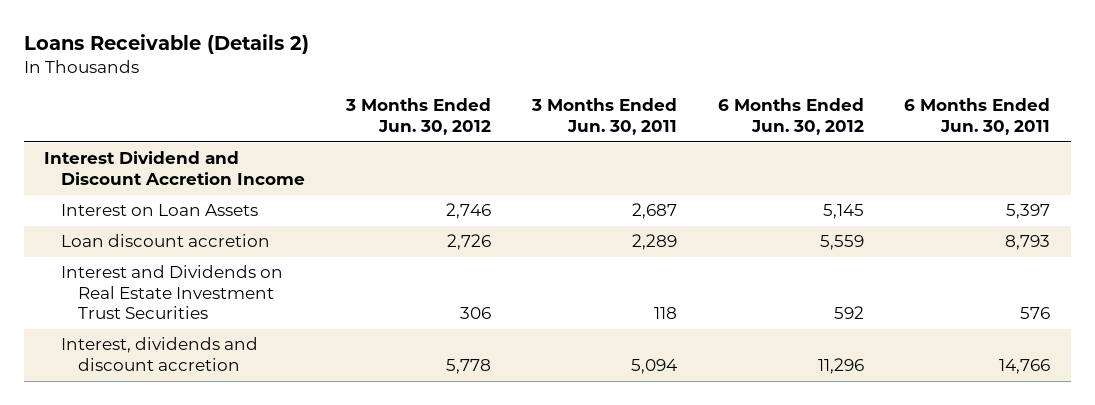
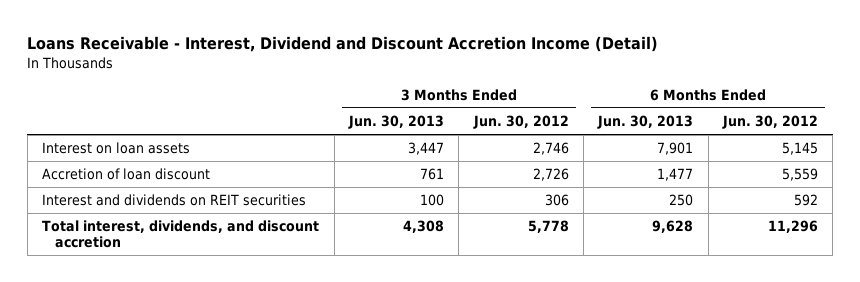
- Loans Receivable (Details 2)
+ Loans Receivable - Interest, Dividend and Discount Accretion Income (Detail)
- | 3 Months Ended Jun. 30, 2012 | 3 Months Ended Jun. 30, 2011 | 6 Months Ended Jun. 30, 2012 | 6 Months Ended Jun. 30, 2011
+ | 3 Months Ended Jun. 30, 2013 | 3 Months Ended Jun. 30, 2012 | 6 Months Ended Jun. 30, 2013 | 6 Months Ended Jun. 30, 2012
- Interest Dividend and Discount Accretion Income
- Interest on Loan Assets | 2,746 | 2,687 | 5,145 | 5,397
- Loan discount accretion | 2,726 | 2,289 | 5,559 | 8,793
- Interest and Dividends on Real Estate Investment Trust Securities | 306 | 118 | 592 | 576
- Interest, dividends and discount accretion | 5,778 | 5,094 | 11,296 | 14,766
+ Interest on loan assets | 3,447 | 2,746 | 7,901 | 5,145
+ Accretion of loan discount | 761 | 2,726 | 1,477 | 5,559
+ Interest and dividends on REIT securities | 100 | 306 | 250 | 592
+ Total interest, dividends, and discount accretion | 4,308 | 5,778 | 9,628 | 11,296

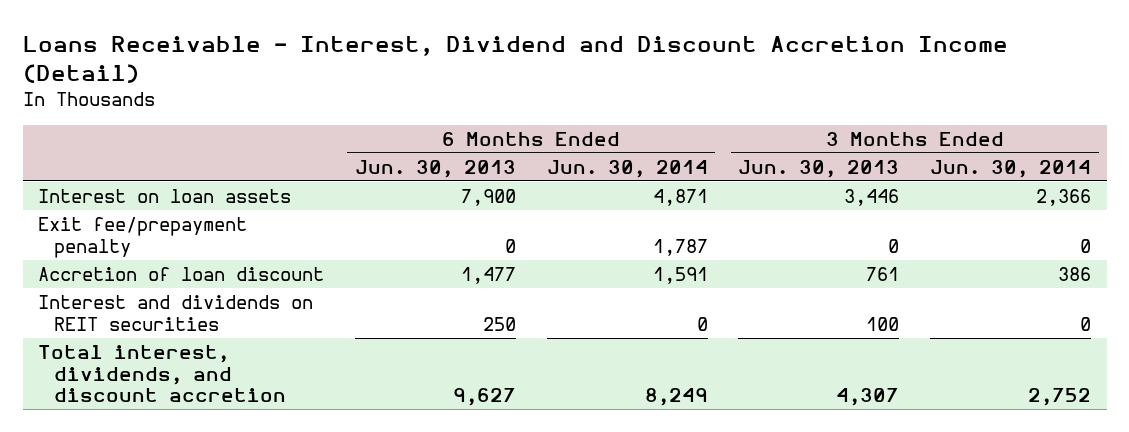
- | 3 Months Ended Jun. 30, 2013 | 3 Months Ended Jun. 30, 2012 | 6 Months Ended Jun. 30, 2013 | 6 Months Ended Jun. 30, 2012
+ | 6 Months Ended Jun. 30, 2013 | 6 Months Ended Jun. 30, 2014 | 3 Months Ended Jun. 30, 2013 | 3 Months Ended Jun. 30, 2014
- Interest on loan assets | 3,447 | 2,746 | 7,901 | 5,145
+ Interest on loan assets | 7,900 | 4,871 | 3,446 | 2,366
+ Exit fee/prepayment penalty | 0 | 1,787 | 0 | 0
- Total interest, dividends, and discount accretion | 4,308 | 5,778 | 9,628 | 11,296
+ Total interest, dividends, and discount accretion | 9,627 | 8,249 | 4,307 | 2,752

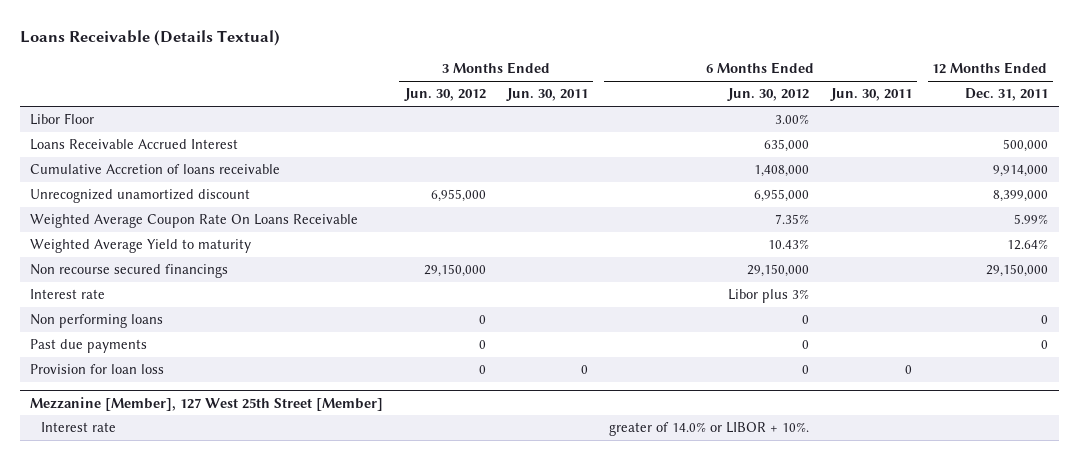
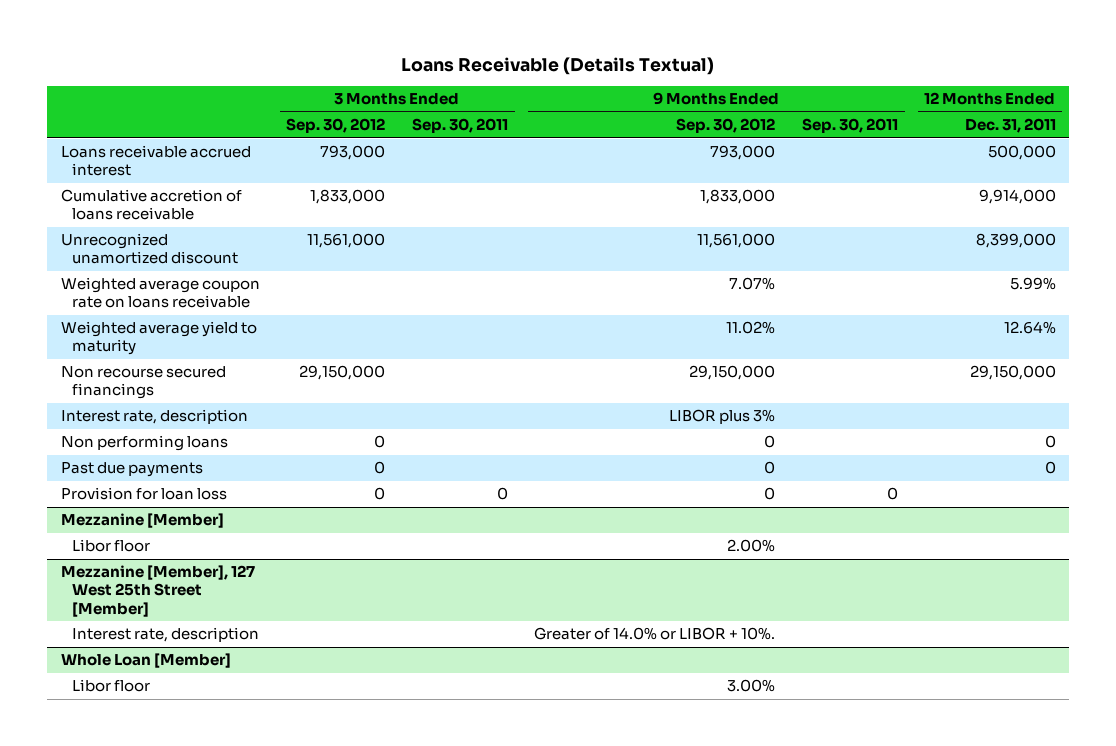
- | 3 Months Ended Jun. 30, 2012 | 3 Months Ended Jun. 30, 2011 | 6 Months Ended Jun. 30, 2012 | 6 Months Ended Jun. 30, 2011 | 12 Months Ended Dec. 31, 2011
+ | 3 Months Ended Sep. 30, 2012 | 3 Months Ended Sep. 30, 2011 | 9 Months Ended Sep. 30, 2012 | 9 Months Ended Sep. 30, 2011 | 12 Months Ended Dec. 31, 2011
- Libor Floor | | | 3.00% | |
- Loans Receivable Accrued Interest | | | 635,000 | | 500,000
- Cumulative Accretion of loans receivable | | | 1,408,000 | | 9,914,000
+ Loans receivable accrued interest | 793,000 | | 793,000 | | 500,000
+ Cumulative accretion of loans receivable | 1,833,000 | | 1,833,000 | | 9,914,000
- Weighted Average Coupon Rate On Loans Receivable | | | 7.35% | | 5.99%
- Weighted Average Yield to maturity | | | 10.43% | | 12.64%
+ Weighted average coupon rate on loans receivable | | | 7.07% | | 5.99%
+ Weighted average yield to maturity | | | 11.02% | | 12.64%
- Interest rate | | | Libor plus 3% | |
+ Interest rate, description | | | LIBOR plus 3% | |
+ Mezzanine [Member]
+ Libor floor | | | 2.00% | |
@ Mezzanine [Member], 127 West 25th Street [Member]
- Interest rate | | | greater of 14.0% or LIBOR + 10%. | |
+ Interest rate, description | | | Greater of 14.0% or LIBOR + 10%. | |
+ Whole Loan [Member]
+ Libor floor | | | 3.00% | |

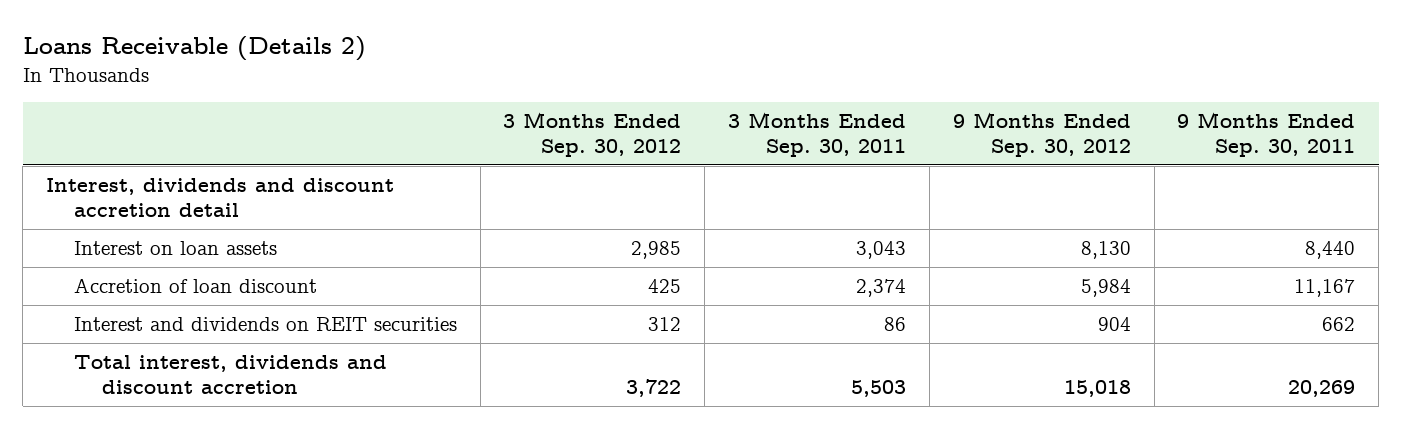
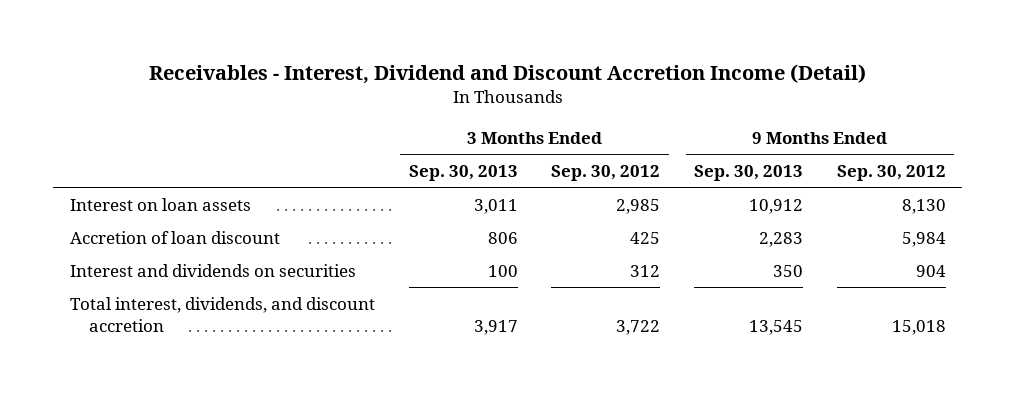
- Loans Receivable (Details 2)
+ Receivables - Interest, Dividend and Discount Accretion Income (Detail)
- | 3 Months Ended Sep. 30, 2012 | 3 Months Ended Sep. 30, 2011 | 9 Months Ended Sep. 30, 2012 | 9 Months Ended Sep. 30, 2011
+ | 3 Months Ended Sep. 30, 2013 | 3 Months Ended Sep. 30, 2012 | 9 Months Ended Sep. 30, 2013 | 9 Months Ended Sep. 30, 2012
- Interest, dividends and discount accretion detail
- Interest and dividends on REIT securities | 312 | 86 | 904 | 662
- Total interest, dividends and discount accretion | 3,722 | 5,503 | 15,018 | 20,269
+ Interest and dividends on securities | 100 | 312 | 350 | 904
+ Total interest, dividends, and discount accretion | 3,917 | 3,722 | 13,545 | 15,018

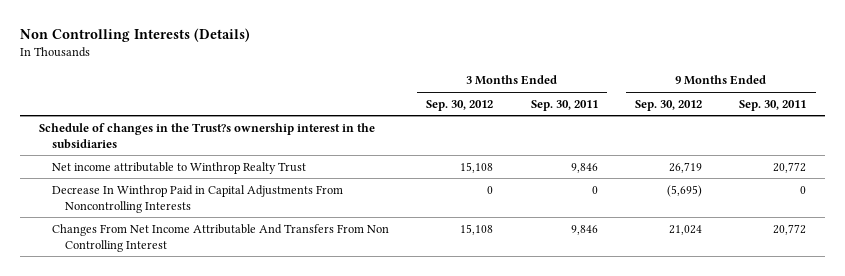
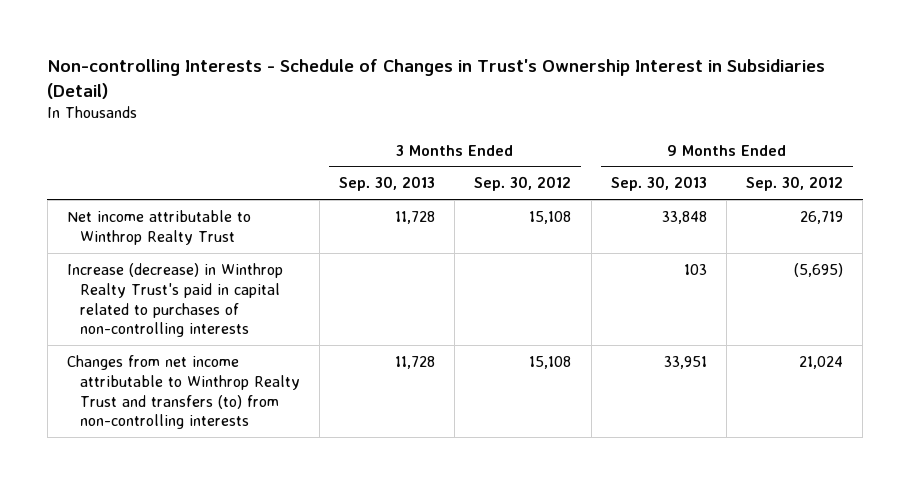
- Non Controlling Interests (Details)
+ Non-controlling Interests - Schedule of Changes in Trust's Ownership Interest in Subsidiaries (Detail)
- | 3 Months Ended Sep. 30, 2012 | 3 Months Ended Sep. 30, 2011 | 9 Months Ended Sep. 30, 2012 | 9 Months Ended Sep. 30, 2011
+ | 3 Months Ended Sep. 30, 2013 | 3 Months Ended Sep. 30, 2012 | 9 Months Ended Sep. 30, 2013 | 9 Months Ended Sep. 30, 2012
- Schedule of changes in the Trust?s ownership interest in the subsidiaries
- Decrease In Winthrop Paid in Capital Adjustments From Noncontrolling Interests | 0 | 0 | (5,695) | 0
- Changes From Net Income Attributable And Transfers From Non Controlling Interest | 15,108 | 9,846 | 21,024 | 20,772
+ Increase (decrease) in Winthrop Realty Trust's paid in capital related to purchases of non-controlling interests | | | 103 | (5,695)
+ Changes from net income attributable to Winthrop Realty Trust and transfers (to) from non-controlling interests | 11,728 | 15,108 | 33,951 | 21,024

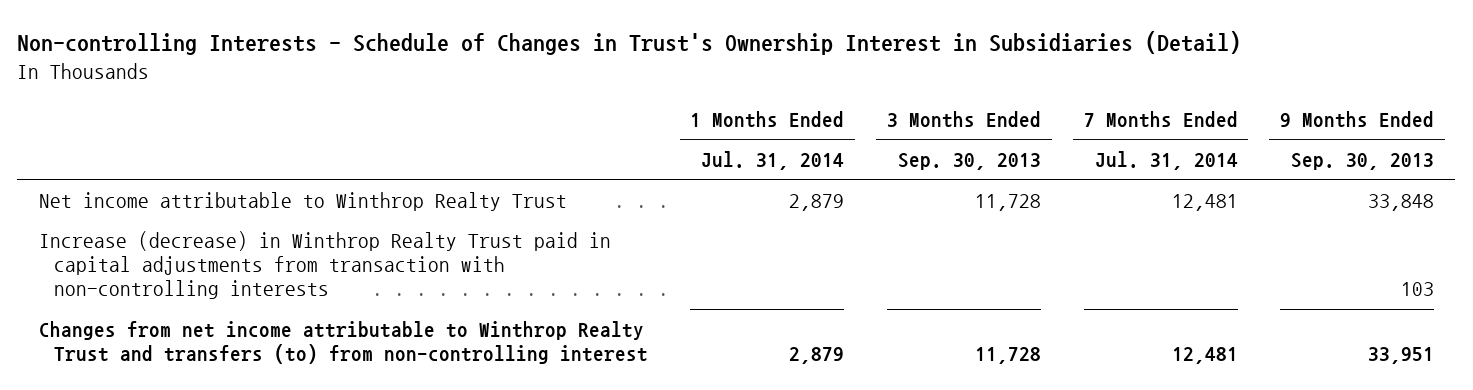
- | 3 Months Ended Sep. 30, 2013 | 3 Months Ended Sep. 30, 2012 | 9 Months Ended Sep. 30, 2013 | 9 Months Ended Sep. 30, 2012
+ | 1 Months Ended Jul. 31, 2014 | 3 Months Ended Sep. 30, 2013 | 7 Months Ended Jul. 31, 2014 | 9 Months Ended Sep. 30, 2013
- Increase (decrease) in Winthrop Realty Trust's paid in capital related to purchases of non-controlling interests | | | 103 | (5,695)
- Changes from net income attributable to Winthrop Realty Trust and transfers (to) from non-controlling interests | 11,728 | 15,108 | 33,951 | 21,024
+ Increase (decrease) in Winthrop Realty Trust paid in capital adjustments from transaction with non-controlling interests | | | | 103
+ Changes from net income attributable to Winthrop Realty Trust and transfers (to) from non-controlling interest | 2,879 | 11,728 | 12,481 | 33,951

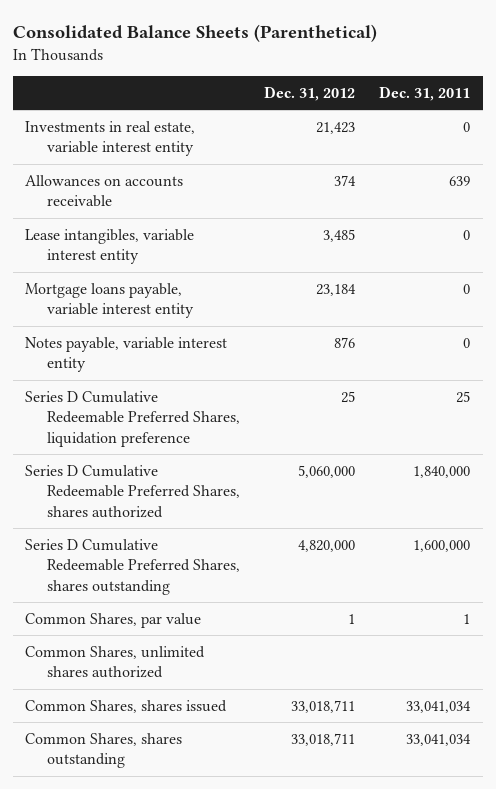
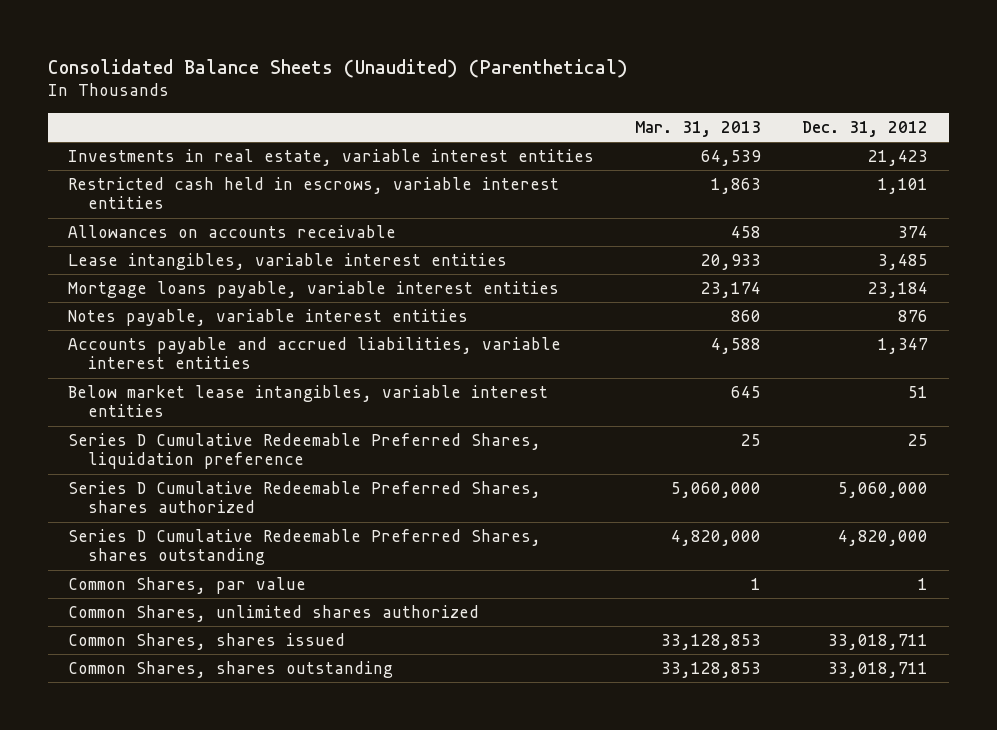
- Consolidated Balance Sheets (Parenthetical)
+ Consolidated Balance Sheets (Unaudited) (Parenthetical)
- | Dec. 31, 2012 | Dec. 31, 2011
+ | Mar. 31, 2013 | Dec. 31, 2012
- Investments in real estate, variable interest entity | 21,423 | 0
+ Investments in real estate, variable interest entities | 64,539 | 21,423
+ Restricted cash held in escrows, variable interest entities | 1,863 | 1,101
- Lease intangibles, variable interest entity | 3,485 | 0
- Mortgage loans payable, variable interest entity | 23,184 | 0
- Notes payable, variable interest entity | 876 | 0
+ Lease intangibles, variable interest entities | 20,933 | 3,485
+ Mortgage loans payable, variable interest entities | 23,174 | 23,184
+ Notes payable, variable interest entities | 860 | 876
+ Accounts payable and accrued liabilities, variable interest entities | 4,588 | 1,347
+ Below market lease intangibles, variable interest entities | 645 | 51

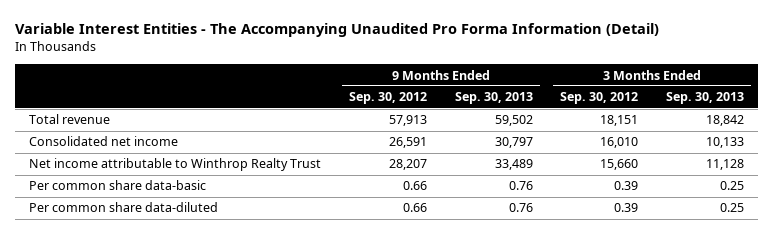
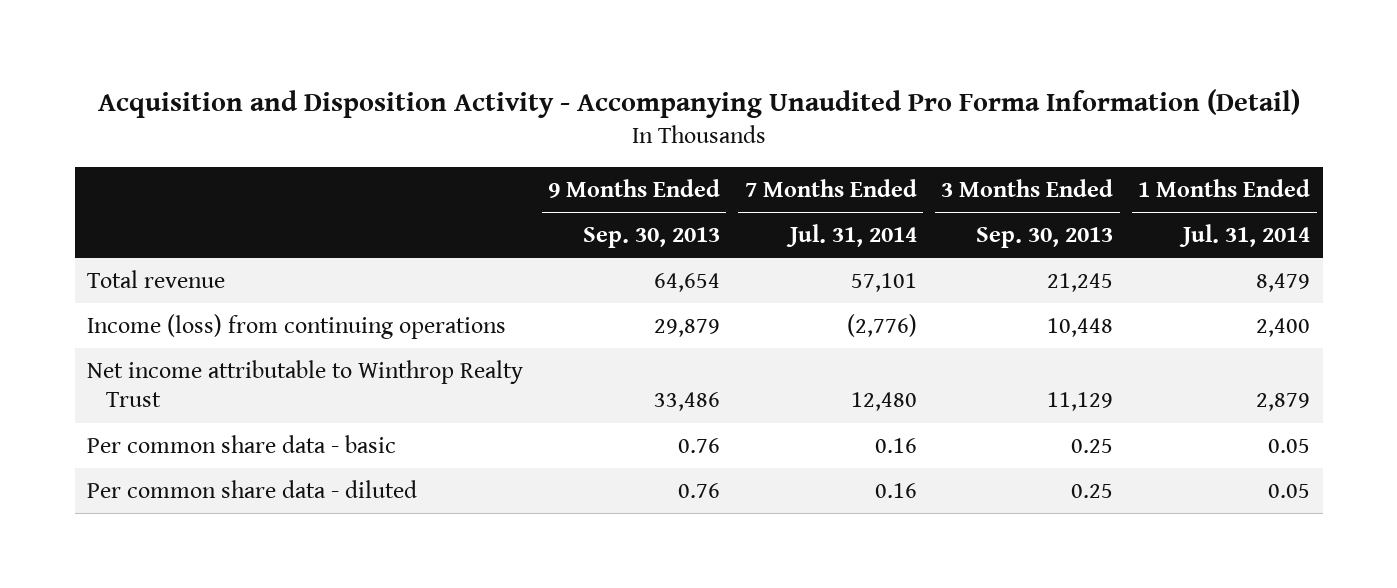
- Variable Interest Entities - The Accompanying Unaudited Pro Forma Information (Detail)
+ Acquisition and Disposition Activity - Accompanying Unaudited Pro Forma Information (Detail)
- | 9 Months Ended Sep. 30, 2012 | 9 Months Ended Sep. 30, 2013 | 3 Months Ended Sep. 30, 2012 | 3 Months Ended Sep. 30, 2013
+ | 9 Months Ended Sep. 30, 2013 | 7 Months Ended Jul. 31, 2014 | 3 Months Ended Sep. 30, 2013 | 1 Months Ended Jul. 31, 2014
- Total revenue | 57,913 | 59,502 | 18,151 | 18,842
- Consolidated net income | 26,591 | 30,797 | 16,010 | 10,133
- Net income attributable to Winthrop Realty Trust | 28,207 | 33,489 | 15,660 | 11,128
- Per common share data-basic | 0.66 | 0.76 | 0.39 | 0.25
- Per common share data-diluted | 0.66 | 0.76 | 0.39 | 0.25
+ Total revenue | 64,654 | 57,101 | 21,245 | 8,479
+ Income (loss) from continuing operations | 29,879 | (2,776) | 10,448 | 2,400
+ Net income attributable to Winthrop Realty Trust | 33,486 | 12,480 | 11,129 | 2,879
+ Per common share data - basic | 0.76 | 0.16 | 0.25 | 0.05
+ Per common share data - diluted | 0.76 | 0.16 | 0.25 | 0.05

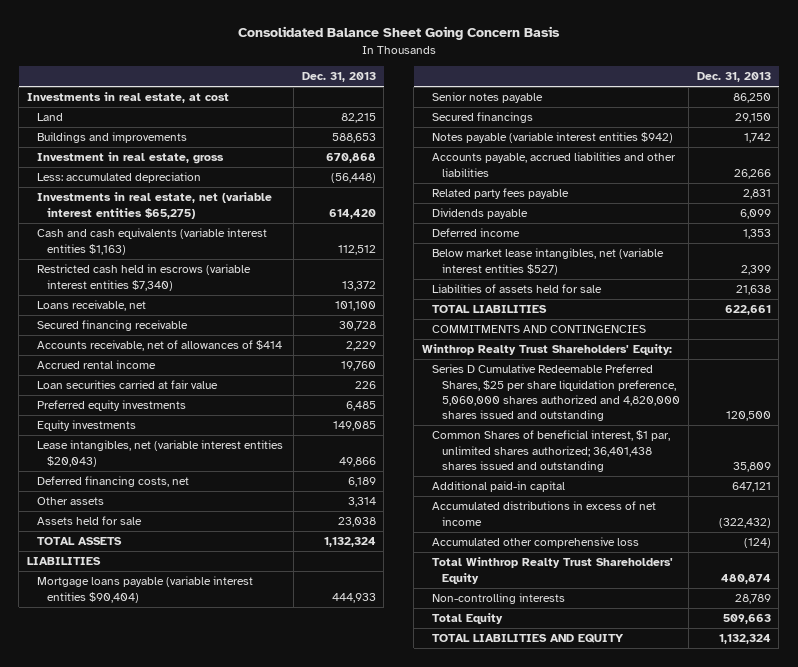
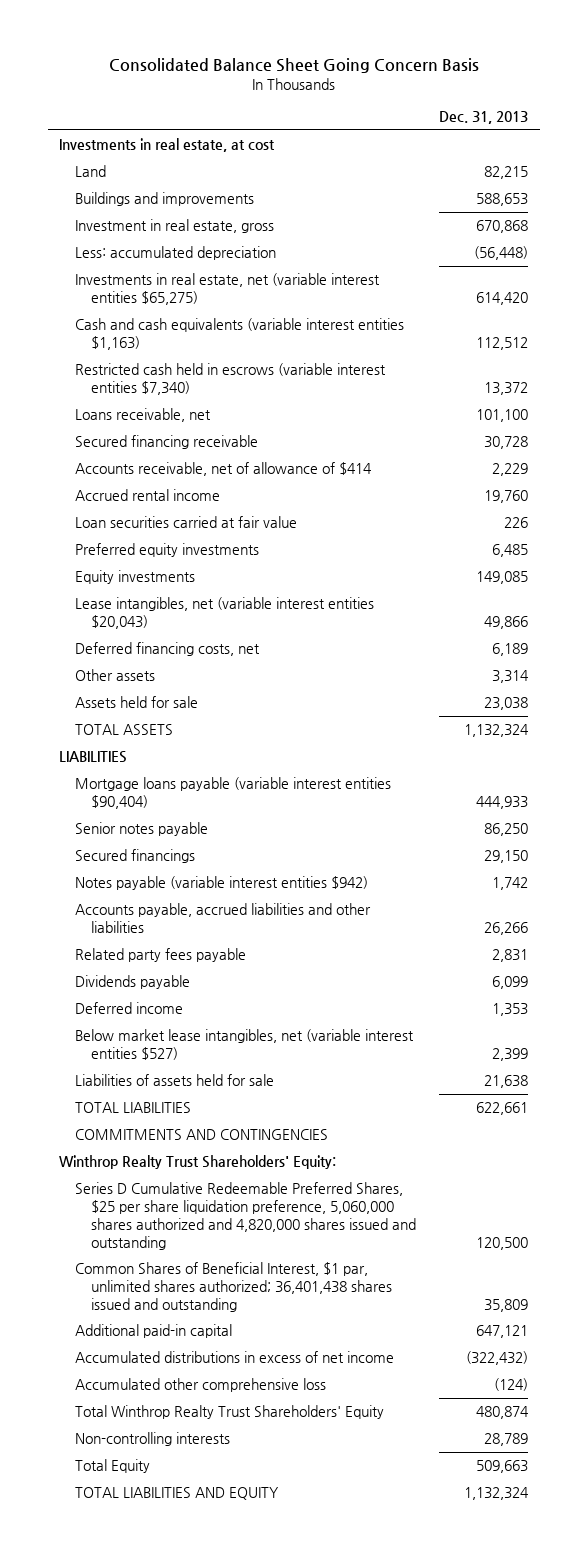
- Accounts receivable, net of allowances of $414 | 2,229
+ Accounts receivable, net of allowance of $414 | 2,229
- Common Shares of beneficial interest, $1 par, unlimited shares authorized; 36,401,438 shares issued and outstanding | 35,809
+ Common Shares of Beneficial Interest, $1 par, unlimited shares authorized; 36,401,438 shares issued and outstanding | 35,809

